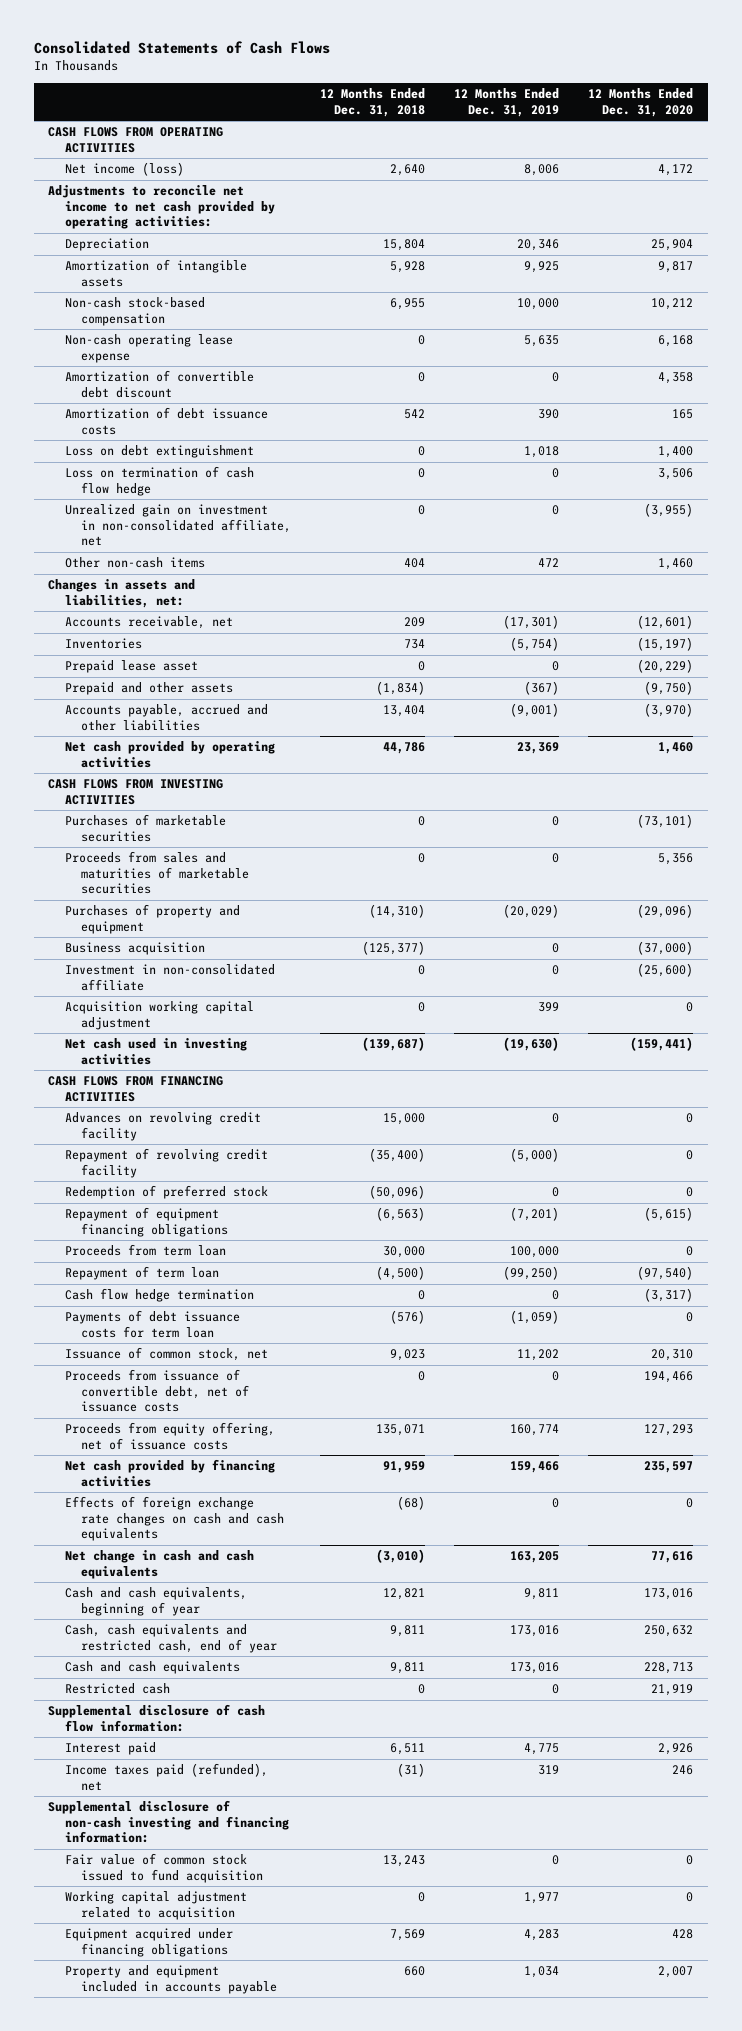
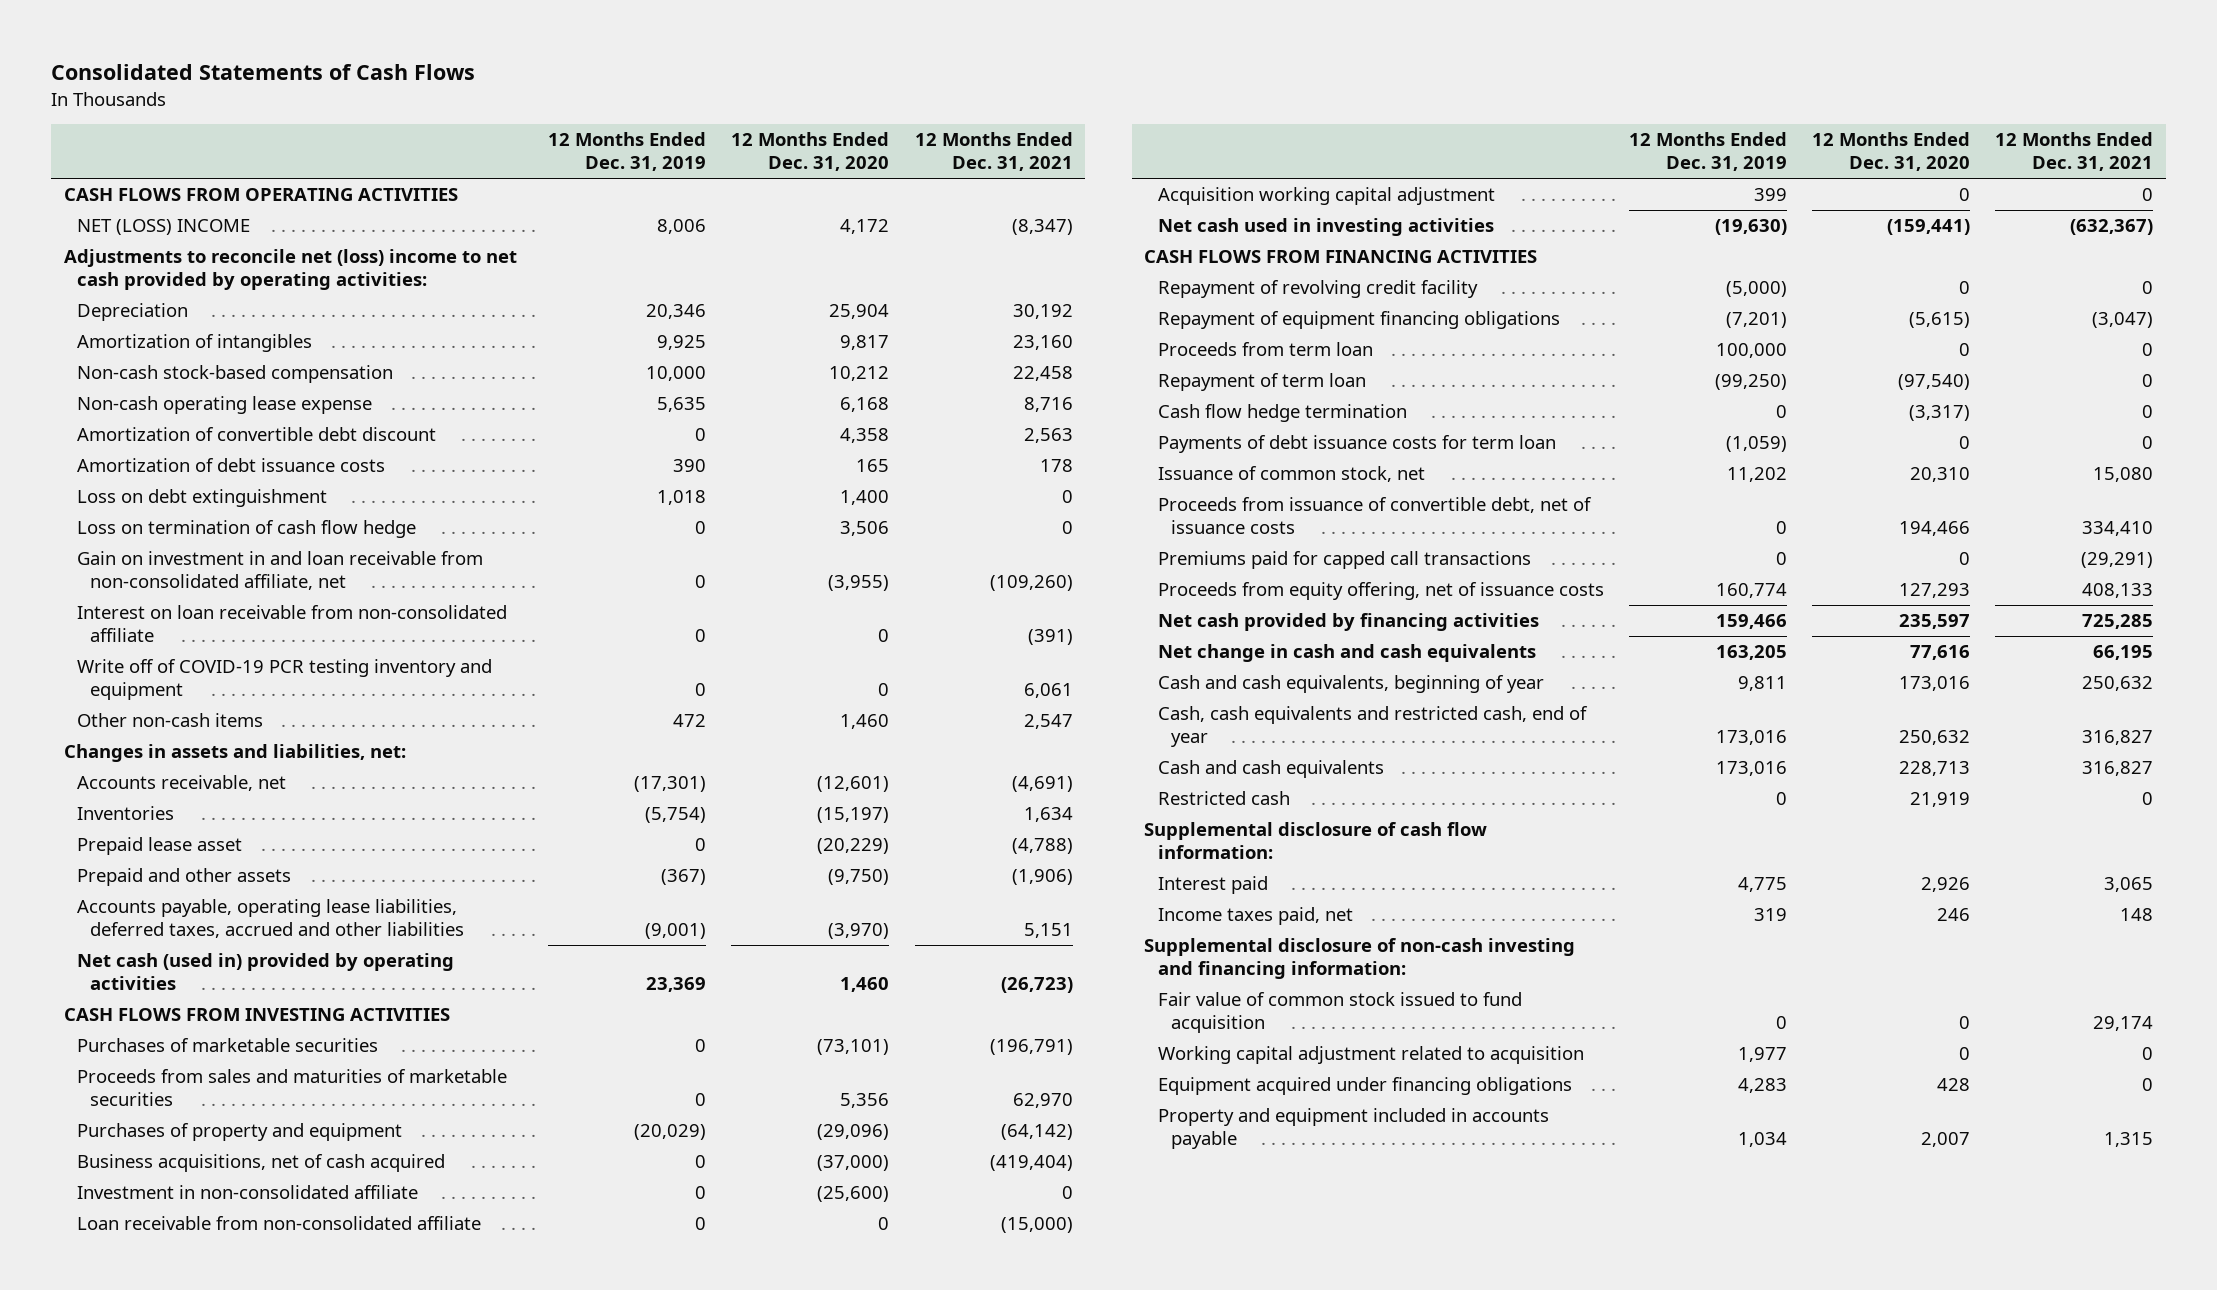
- | 12 Months Ended Dec. 31, 2018 | 12 Months Ended Dec. 31, 2019 | 12 Months Ended Dec. 31, 2020
+ | 12 Months Ended Dec. 31, 2019 | 12 Months Ended Dec. 31, 2020 | 12 Months Ended Dec. 31, 2021
- Net income (loss) | 2,640 | 8,006 | 4,172
- Adjustments to reconcile net income to net cash provided by operating activities:
+ NET (LOSS) INCOME | 8,006 | 4,172 | (8,347)
+ Adjustments to reconcile net (loss) income to net cash provided by operating activities:
- Amortization of intangible assets | 5,928 | 9,925 | 9,817
+ Amortization of intangibles | 9,925 | 9,817 | 23,160
- Unrealized gain on investment in non-consolidated affiliate, net | 0 | 0 | (3,955)
+ Gain on investment in and loan receivable from non-consolidated affiliate, net | 0 | (3,955) | (109,260)
+ Interest on loan receivable from non-consolidated affiliate | 0 | 0 | (391)
+ Write off of COVID-19 PCR testing inventory and equipment | 0 | 0 | 6,061
- Accounts payable, accrued and other liabilities | 13,404 | (9,001) | (3,970)
- Net cash provided by operating activities | 44,786 | 23,369 | 1,460
+ Accounts payable, operating lease liabilities, deferred taxes, accrued and other liabilities | (9,001) | (3,970) | 5,151
+ Net cash (used in) provided by operating activities | 23,369 | 1,460 | (26,723)
- Business acquisition | (125,377) | 0 | (37,000)
+ Business acquisitions, net of cash acquired | 0 | (37,000) | (419,404)
+ Loan receivable from non-consolidated affiliate | 0 | 0 | (15,000)
- Advances on revolving credit facility | 15,000 | 0 | 0
- Redemption of preferred stock | (50,096) | 0 | 0
+ Premiums paid for capped call transactions | 0 | 0 | (29,291)
- Effects of foreign exchange rate changes on cash and cash equivalents | (68) | 0 | 0
- Income taxes paid (refunded), net | (31) | 319 | 246
+ Income taxes paid, net | 319 | 246 | 148

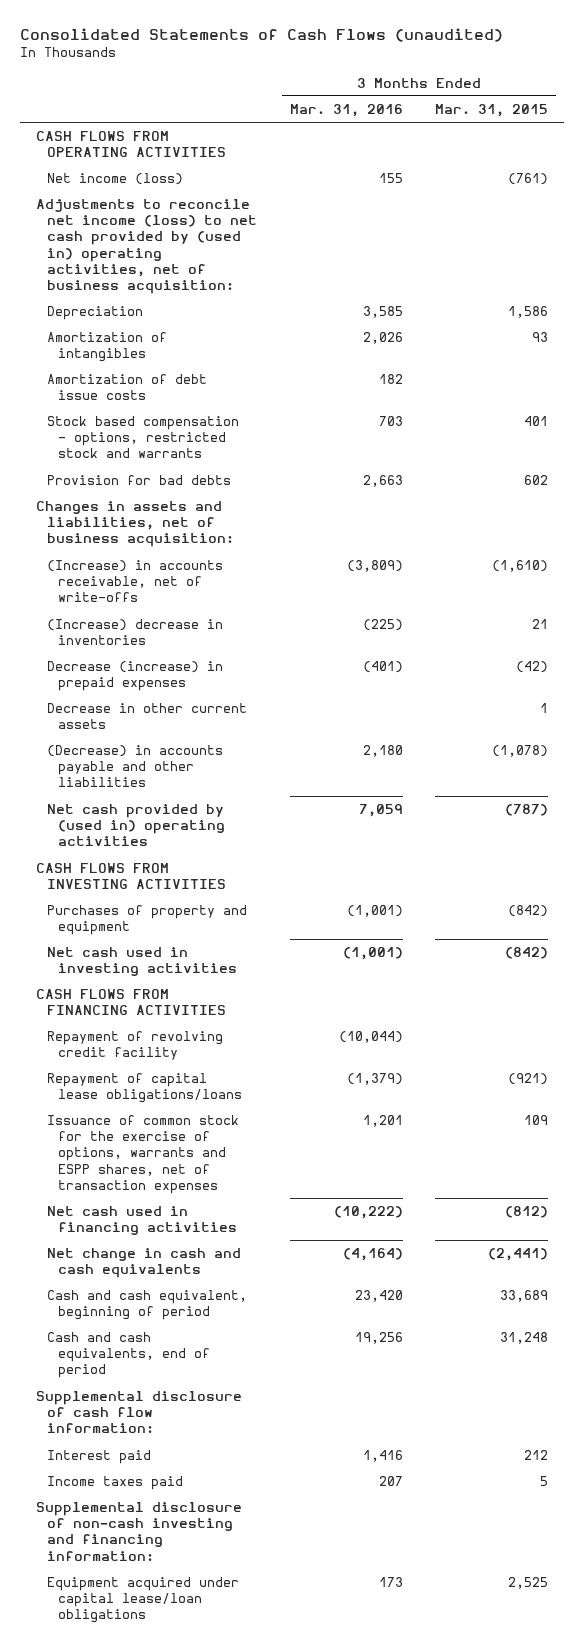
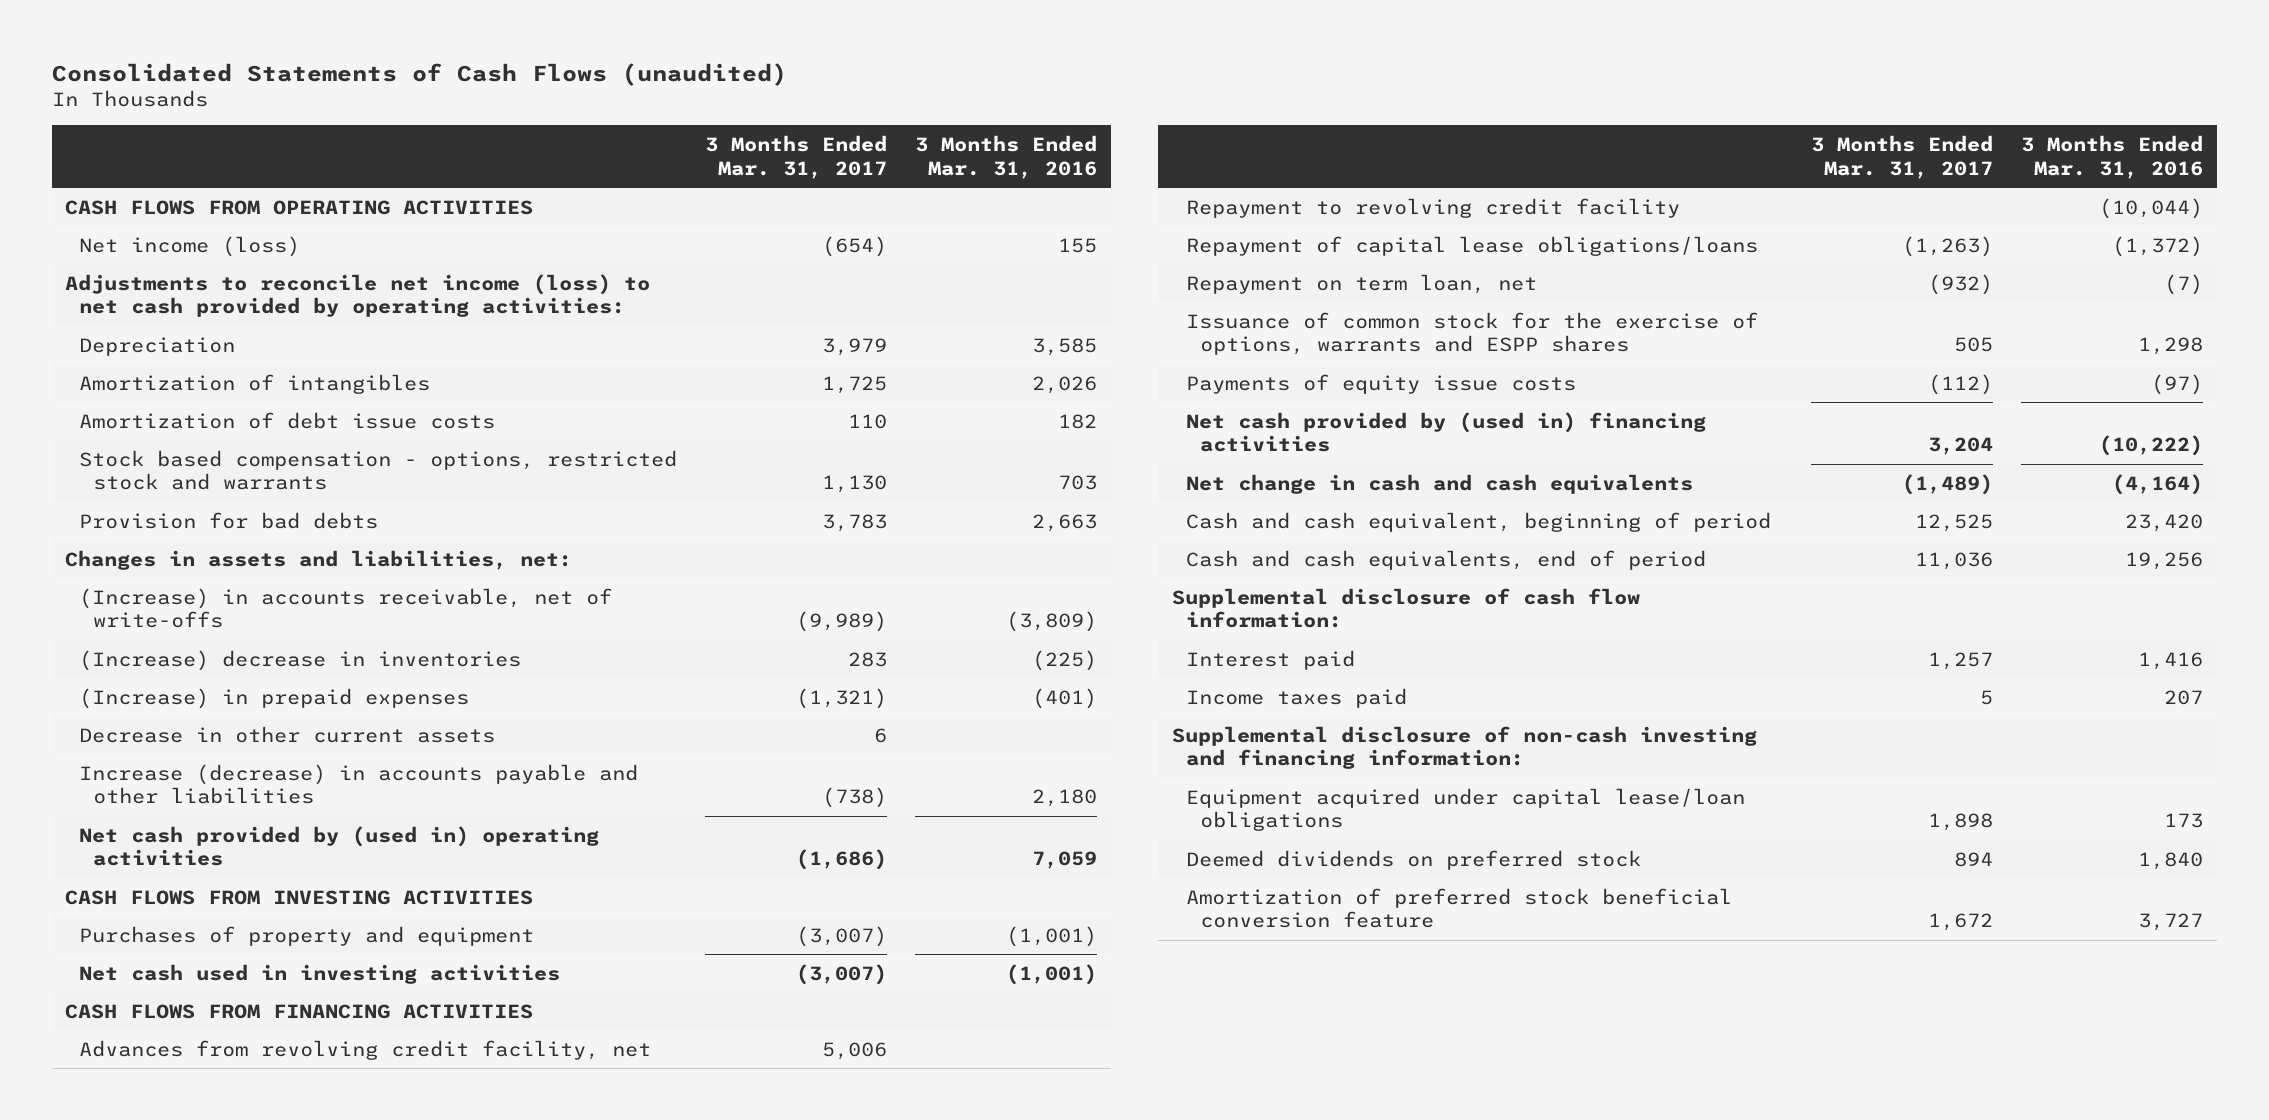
- | 3 Months Ended Mar. 31, 2016 | 3 Months Ended Mar. 31, 2015
+ | 3 Months Ended Mar. 31, 2017 | 3 Months Ended Mar. 31, 2016
- Adjustments to reconcile net income (loss) to net cash provided by (used in) operating activities, net of business acquisition:
+ Adjustments to reconcile net income (loss) to net cash provided by operating activities:
- Changes in assets and liabilities, net of business acquisition:
+ Changes in assets and liabilities, net:
- Decrease (increase) in prepaid expenses | (401) | (42)
+ (Increase) in prepaid expenses | (1,321) | (401)
- (Decrease) in accounts payable and other liabilities | 2,180 | (1,078)
+ Increase (decrease) in accounts payable and other liabilities | (738) | 2,180
- Repayment of revolving credit facility | (10,044) |
- Repayment of capital lease obligations/loans | (1,379) | (921)
- Issuance of common stock for the exercise of options, warrants and ESPP shares, net of transaction expenses | 1,201 | 109
- Net cash used in financing activities | (10,222) | (812)
+ Advances from revolving credit facility, net | 5,006 |
+ Repayment to revolving credit facility | | (10,044)
+ Repayment of capital lease obligations/loans | (1,263) | (1,372)
+ Repayment on term loan, net | (932) | (7)
+ Issuance of common stock for the exercise of options, warrants and ESPP shares | 505 | 1,298
+ Payments of equity issue costs | (112) | (97)
+ Net cash provided by (used in) financing activities | 3,204 | (10,222)
+ Deemed dividends on preferred stock | 894 | 1,840
+ Amortization of preferred stock beneficial conversion feature | 1,672 | 3,727

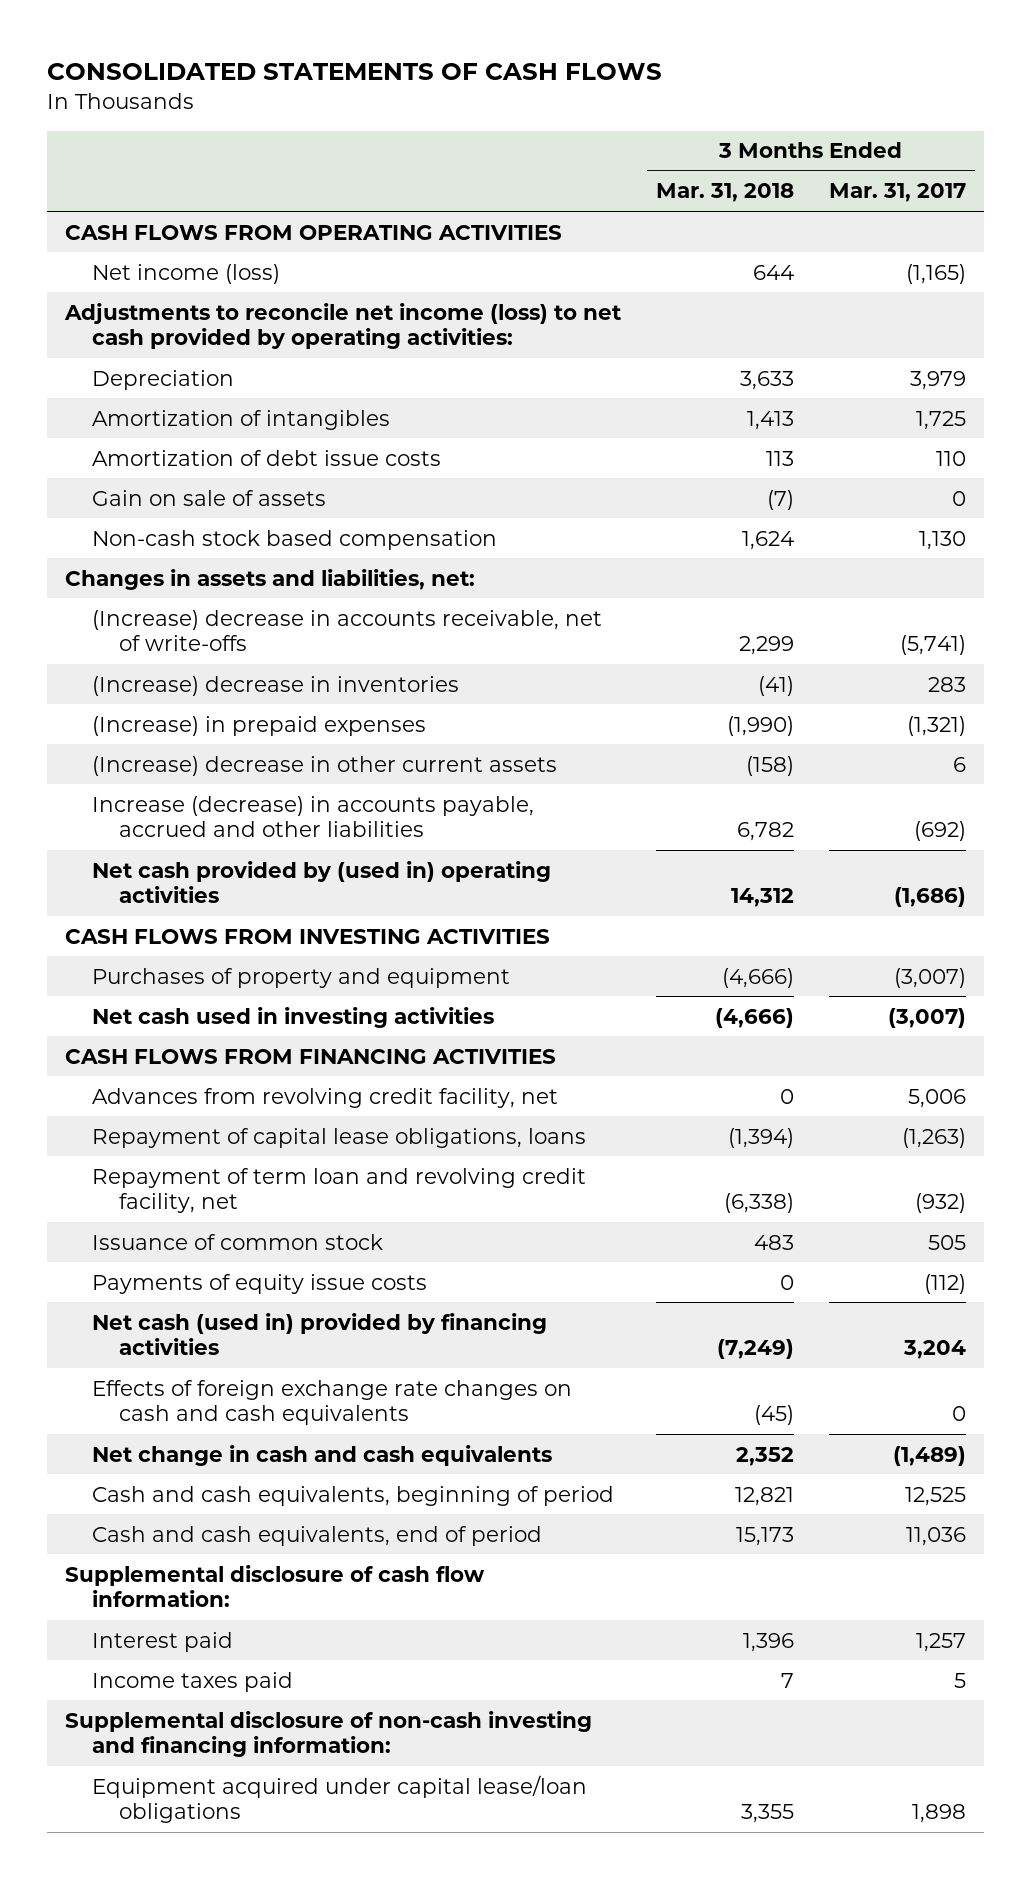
- Consolidated Statements of Cash Flows (unaudited)
+ CONSOLIDATED STATEMENTS OF CASH FLOWS
- | 3 Months Ended Mar. 31, 2017 | 3 Months Ended Mar. 31, 2016
+ | 3 Months Ended Mar. 31, 2018 | 3 Months Ended Mar. 31, 2017
- Net income (loss) | (654) | 155
+ Net income (loss) | 644 | (1,165)
- Stock based compensation - options, restricted stock and warrants | 1,130 | 703
- Provision for bad debts | 3,783 | 2,663
+ Gain on sale of assets | (7) | 0
+ Non-cash stock based compensation | 1,624 | 1,130
- (Increase) in accounts receivable, net of write-offs | (9,989) | (3,809)
+ (Increase) decrease in accounts receivable, net of write-offs | 2,299 | (5,741)
- Decrease in other current assets | 6 |
- Increase (decrease) in accounts payable and other liabilities | (738) | 2,180
+ (Increase) decrease in other current assets | (158) | 6
+ Increase (decrease) in accounts payable, accrued and other liabilities | 6,782 | (692)
- Repayment to revolving credit facility | | (10,044)
- Repayment of capital lease obligations/loans | (1,263) | (1,372)
- Repayment on term loan, net | (932) | (7)
- Issuance of common stock for the exercise of options, warrants and ESPP shares | 505 | 1,298
+ Repayment of capital lease obligations, loans | (1,394) | (1,263)
+ Repayment of term loan and revolving credit facility, net | (6,338) | (932)
+ Issuance of common stock | 483 | 505
- Net cash provided by (used in) financing activities | 3,204 | (10,222)
+ Net cash (used in) provided by financing activities | (7,249) | 3,204
+ Effects of foreign exchange rate changes on cash and cash equivalents | (45) | 0
- Cash and cash equivalent, beginning of period | 12,525 | 23,420
+ Cash and cash equivalents, beginning of period | 12,821 | 12,525
- Deemed dividends on preferred stock | 894 | 1,840
- Amortization of preferred stock beneficial conversion feature | 1,672 | 3,727

